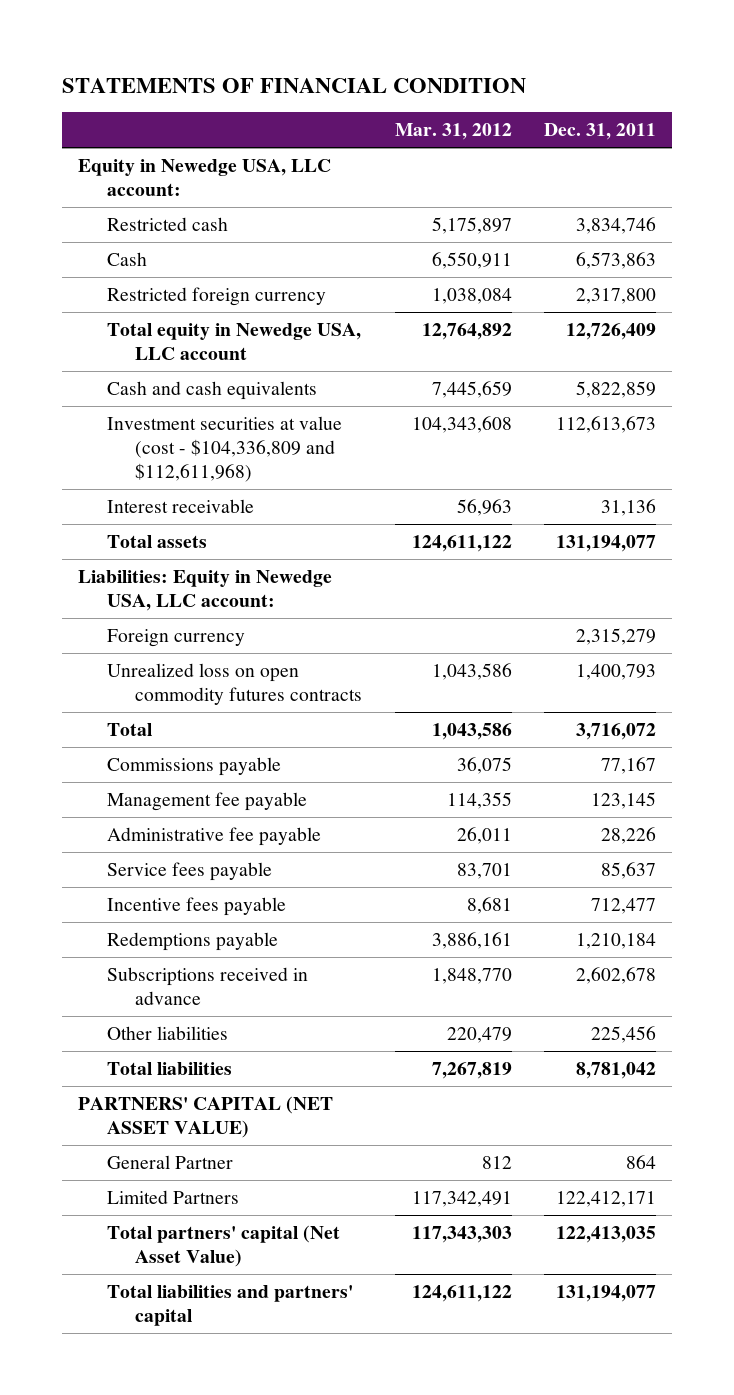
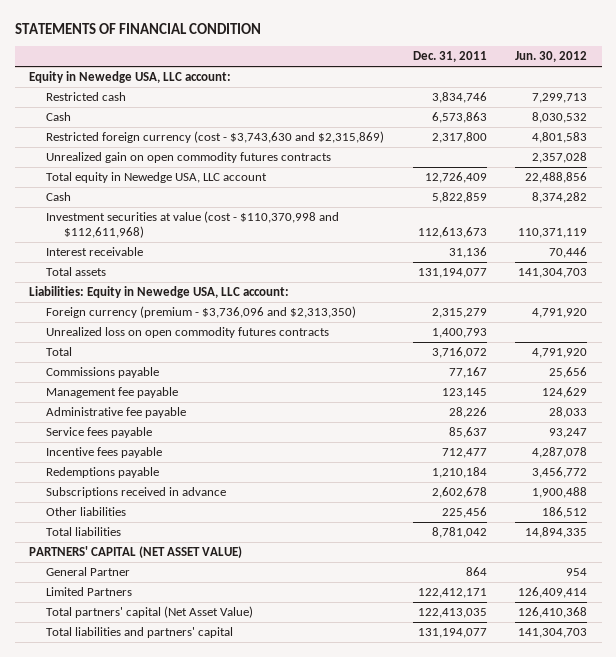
- | Mar. 31, 2012 | Dec. 31, 2011
+ | Dec. 31, 2011 | Jun. 30, 2012
- Restricted foreign currency | 1,038,084 | 2,317,800
+ Restricted foreign currency (cost - $3,743,630 and $2,315,869) | 2,317,800 | 4,801,583
+ Unrealized gain on open commodity futures contracts | | 2,357,028
- Cash and cash equivalents | 7,445,659 | 5,822,859
- Investment securities at value (cost - $104,336,809 and $112,611,968) | 104,343,608 | 112,613,673
+ Cash | 5,822,859 | 8,374,282
+ Investment securities at value (cost - $110,370,998 and $112,611,968) | 112,613,673 | 110,371,119
- Foreign currency | | 2,315,279
+ Foreign currency (premium - $3,736,096 and $2,313,350) | 2,315,279 | 4,791,920

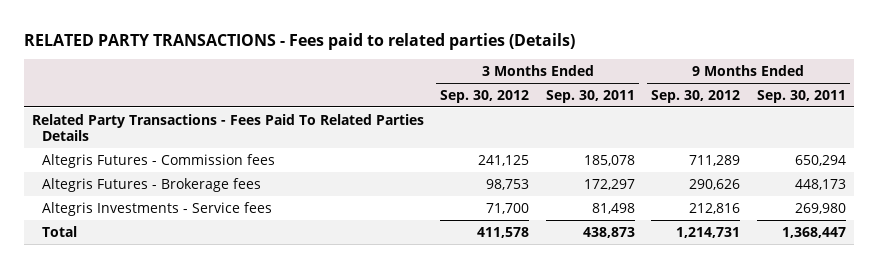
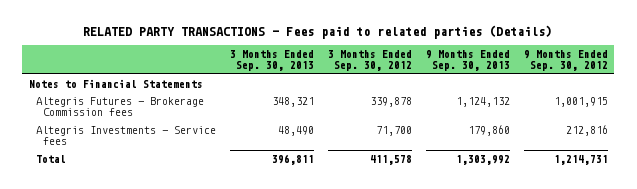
- | 3 Months Ended Sep. 30, 2012 | 3 Months Ended Sep. 30, 2011 | 9 Months Ended Sep. 30, 2012 | 9 Months Ended Sep. 30, 2011
+ | 3 Months Ended Sep. 30, 2013 | 3 Months Ended Sep. 30, 2012 | 9 Months Ended Sep. 30, 2013 | 9 Months Ended Sep. 30, 2012
- Related Party Transactions - Fees Paid To Related Parties Details
- Altegris Futures - Commission fees | 241,125 | 185,078 | 711,289 | 650,294
- Altegris Futures - Brokerage fees | 98,753 | 172,297 | 290,626 | 448,173
+ Notes to Financial Statements
+ Altegris Futures - Brokerage Commission fees | 348,321 | 339,878 | 1,124,132 | 1,001,915

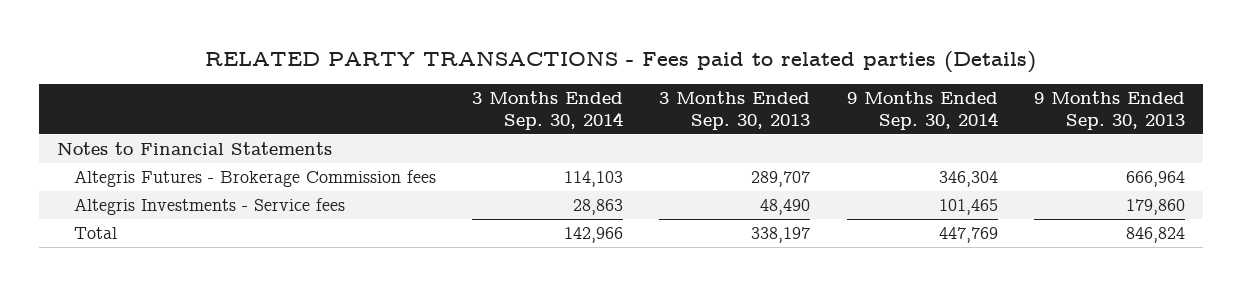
- | 3 Months Ended Sep. 30, 2013 | 3 Months Ended Sep. 30, 2012 | 9 Months Ended Sep. 30, 2013 | 9 Months Ended Sep. 30, 2012
+ | 3 Months Ended Sep. 30, 2014 | 3 Months Ended Sep. 30, 2013 | 9 Months Ended Sep. 30, 2014 | 9 Months Ended Sep. 30, 2013
- Altegris Futures - Brokerage Commission fees | 348,321 | 339,878 | 1,124,132 | 1,001,915
+ Altegris Futures - Brokerage Commission fees | 114,103 | 289,707 | 346,304 | 666,964
- Total | 396,811 | 411,578 | 1,303,992 | 1,214,731
+ Total | 142,966 | 338,197 | 447,769 | 846,824

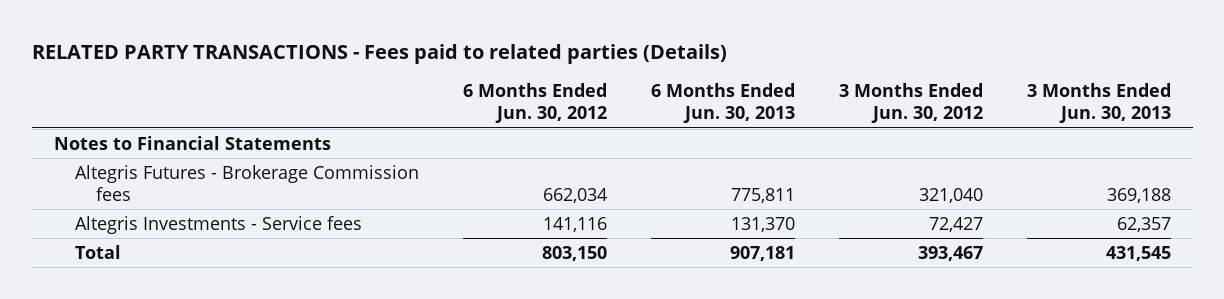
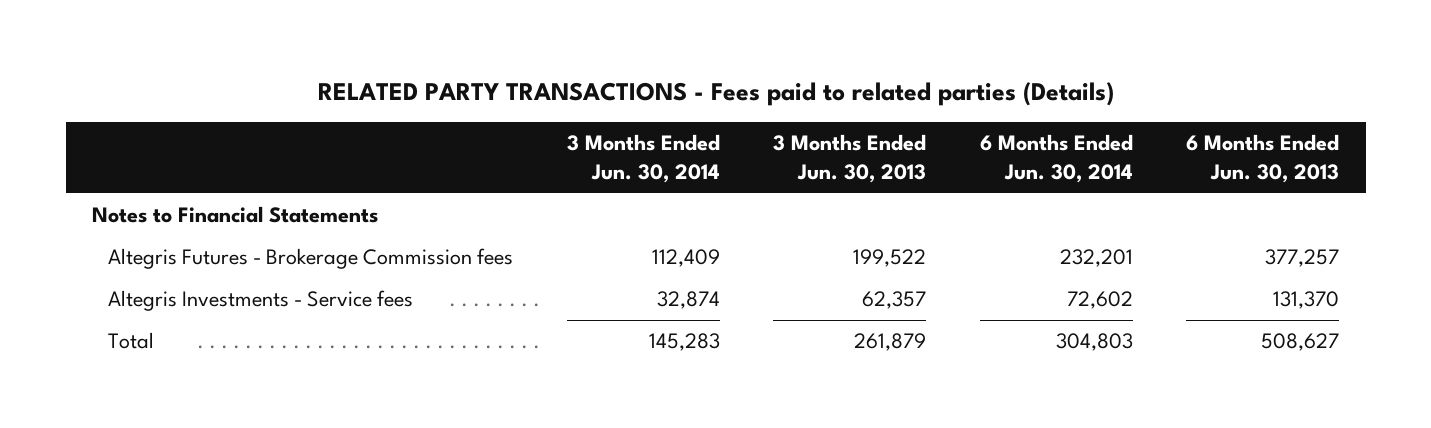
- | 6 Months Ended Jun. 30, 2012 | 6 Months Ended Jun. 30, 2013 | 3 Months Ended Jun. 30, 2012 | 3 Months Ended Jun. 30, 2013
+ | 3 Months Ended Jun. 30, 2014 | 3 Months Ended Jun. 30, 2013 | 6 Months Ended Jun. 30, 2014 | 6 Months Ended Jun. 30, 2013
- Altegris Futures - Brokerage Commission fees | 662,034 | 775,811 | 321,040 | 369,188
+ Altegris Futures - Brokerage Commission fees | 112,409 | 199,522 | 232,201 | 377,257
- Total | 803,150 | 907,181 | 393,467 | 431,545
+ Total | 145,283 | 261,879 | 304,803 | 508,627

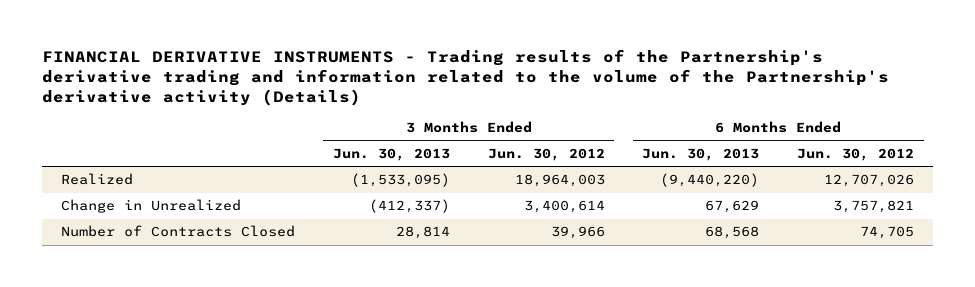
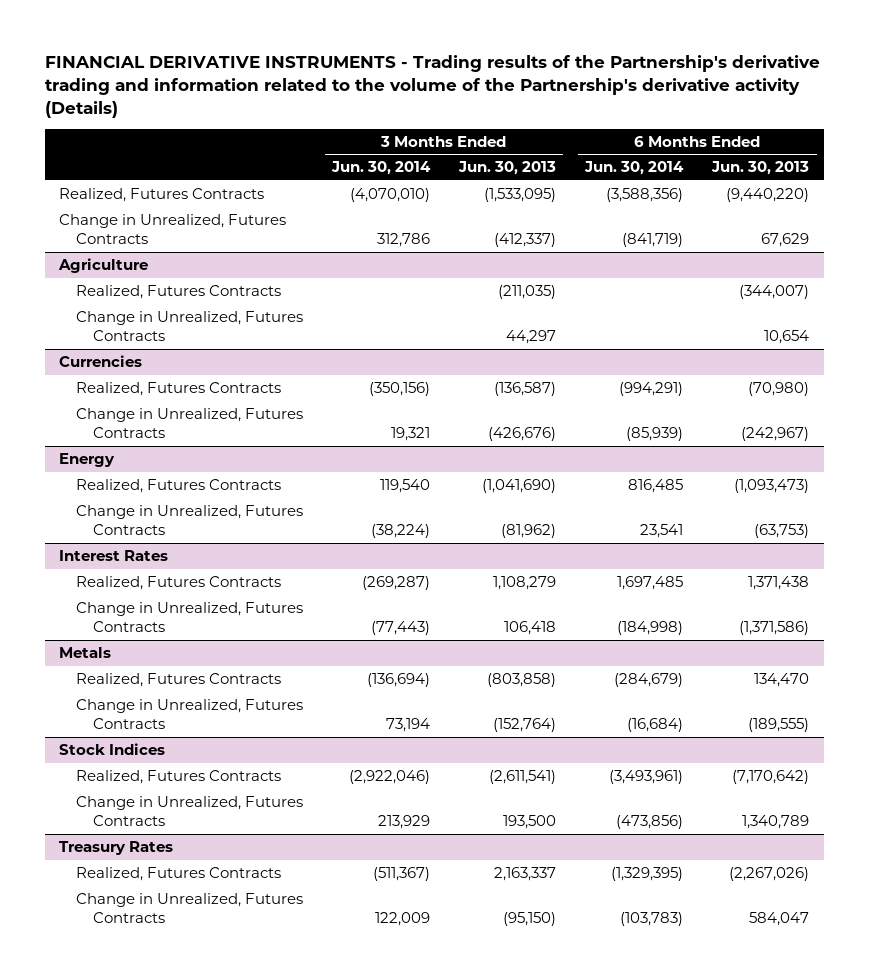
- | 3 Months Ended Jun. 30, 2013 | 3 Months Ended Jun. 30, 2012 | 6 Months Ended Jun. 30, 2013 | 6 Months Ended Jun. 30, 2012
+ | 3 Months Ended Jun. 30, 2014 | 3 Months Ended Jun. 30, 2013 | 6 Months Ended Jun. 30, 2014 | 6 Months Ended Jun. 30, 2013
- Realized | (1,533,095) | 18,964,003 | (9,440,220) | 12,707,026
- Change in Unrealized | (412,337) | 3,400,614 | 67,629 | 3,757,821
- Number of Contracts Closed | 28,814 | 39,966 | 68,568 | 74,705
+ Realized, Futures Contracts | (4,070,010) | (1,533,095) | (3,588,356) | (9,440,220)
+ Change in Unrealized, Futures Contracts | 312,786 | (412,337) | (841,719) | 67,629
+ Agriculture
+ Realized, Futures Contracts | | (211,035) | | (344,007)
+ Change in Unrealized, Futures Contracts | | 44,297 | | 10,654
+ Currencies
+ Realized, Futures Contracts | (350,156) | (136,587) | (994,291) | (70,980)
+ Change in Unrealized, Futures Contracts | 19,321 | (426,676) | (85,939) | (242,967)
+ Energy
+ Realized, Futures Contracts | 119,540 | (1,041,690) | 816,485 | (1,093,473)
+ Change in Unrealized, Futures Contracts | (38,224) | (81,962) | 23,541 | (63,753)
+ Interest Rates
+ Realized, Futures Contracts | (269,287) | 1,108,279 | 1,697,485 | 1,371,438
+ Change in Unrealized, Futures Contracts | (77,443) | 106,418 | (184,998) | (1,371,586)
+ Metals
+ Realized, Futures Contracts | (136,694) | (803,858) | (284,679) | 134,470
+ Change in Unrealized, Futures Contracts | 73,194 | (152,764) | (16,684) | (189,555)
+ Stock Indices
+ Realized, Futures Contracts | (2,922,046) | (2,611,541) | (3,493,961) | (7,170,642)
+ Change in Unrealized, Futures Contracts | 213,929 | 193,500 | (473,856) | 1,340,789
+ Treasury Rates
+ Realized, Futures Contracts | (511,367) | 2,163,337 | (1,329,395) | (2,267,026)
+ Change in Unrealized, Futures Contracts | 122,009 | (95,150) | (103,783) | 584,047

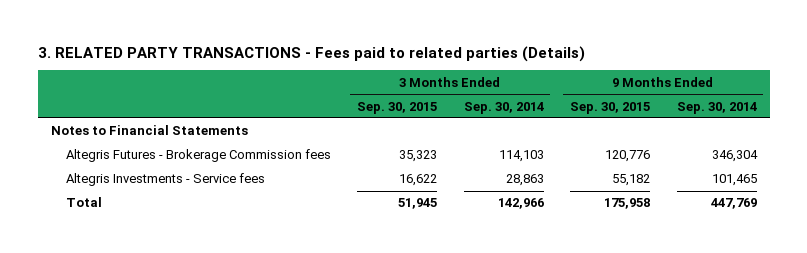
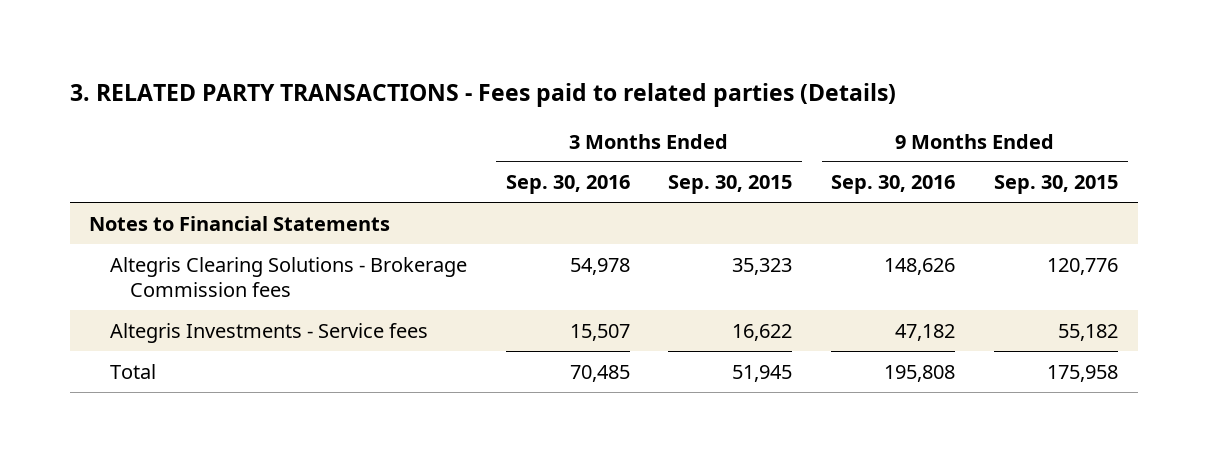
- | 3 Months Ended Sep. 30, 2015 | 3 Months Ended Sep. 30, 2014 | 9 Months Ended Sep. 30, 2015 | 9 Months Ended Sep. 30, 2014
+ | 3 Months Ended Sep. 30, 2016 | 3 Months Ended Sep. 30, 2015 | 9 Months Ended Sep. 30, 2016 | 9 Months Ended Sep. 30, 2015
- Altegris Futures - Brokerage Commission fees | 35,323 | 114,103 | 120,776 | 346,304
+ Altegris Clearing Solutions - Brokerage Commission fees | 54,978 | 35,323 | 148,626 | 120,776

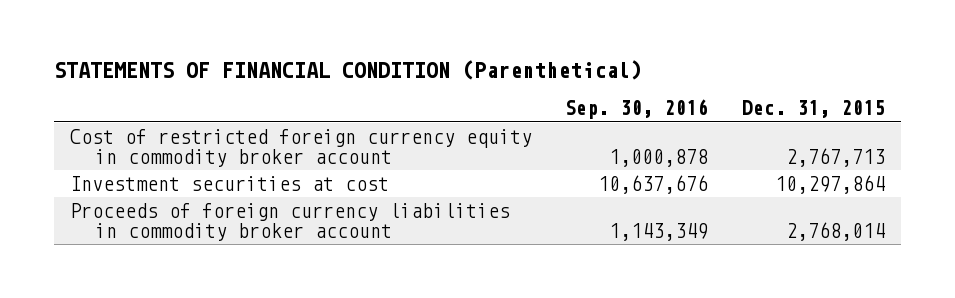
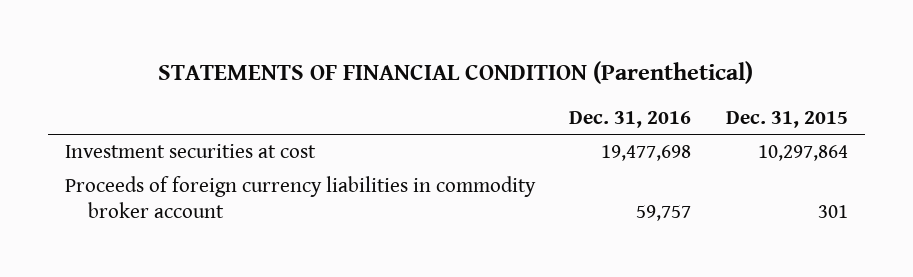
- | Sep. 30, 2016 | Dec. 31, 2015
+ | Dec. 31, 2016 | Dec. 31, 2015
- Cost of restricted foreign currency equity in commodity broker account | 1,000,878 | 2,767,713
- Proceeds of foreign currency liabilities in commodity broker account | 1,143,349 | 2,768,014
+ Proceeds of foreign currency liabilities in commodity broker account | 59,757 | 301

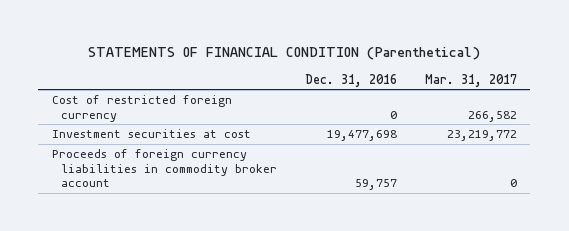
- | Dec. 31, 2016 | Dec. 31, 2015
+ | Dec. 31, 2016 | Mar. 31, 2017
+ Cost of restricted foreign currency | 0 | 266,582

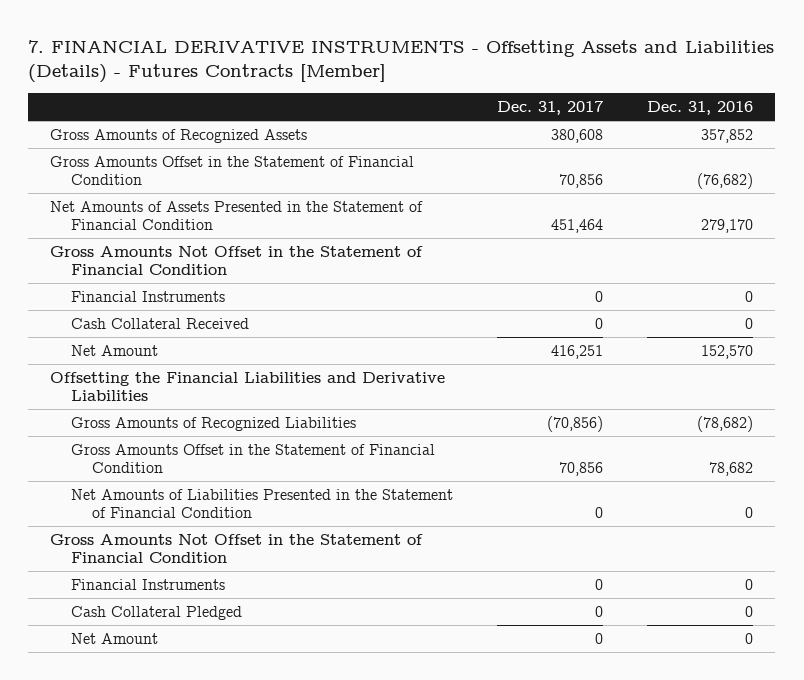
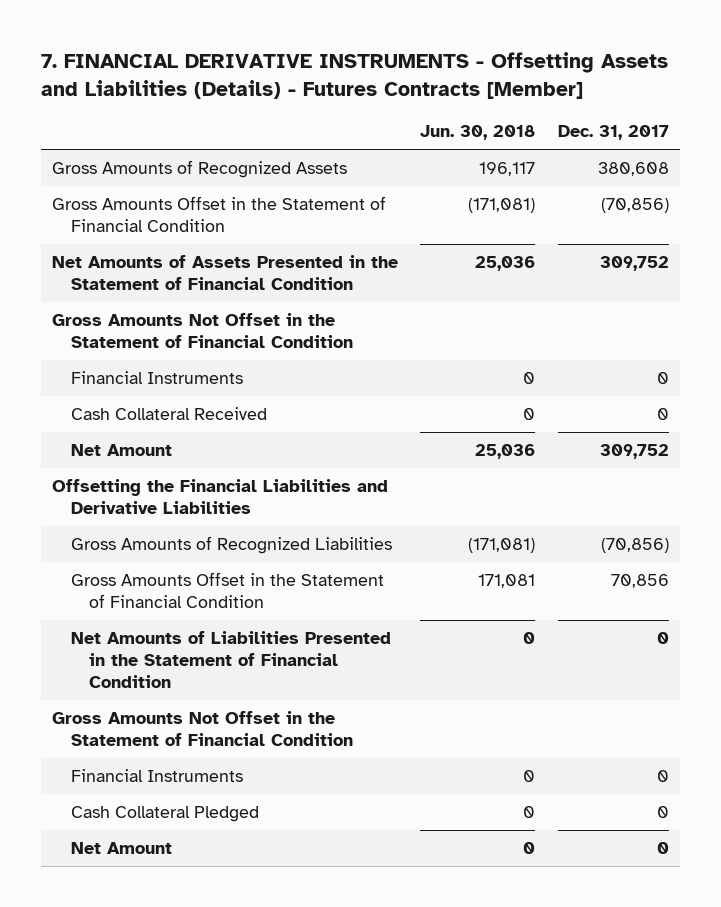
- | Dec. 31, 2017 | Dec. 31, 2016
+ | Jun. 30, 2018 | Dec. 31, 2017
- Gross Amounts Offset in the Statement of Financial Condition | 70,856 | (76,682)
- Net Amounts of Assets Presented in the Statement of Financial Condition | 451,464 | 279,170
+ Gross Amounts Offset in the Statement of Financial Condition | (171,081) | (70,856)
+ Net Amounts of Assets Presented in the Statement of Financial Condition | 25,036 | 309,752
- Net Amount | 416,251 | 152,570
+ Net Amount | 25,036 | 309,752

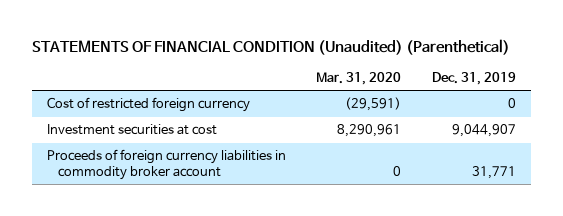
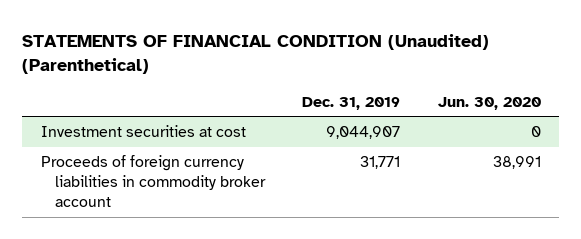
- | Mar. 31, 2020 | Dec. 31, 2019
+ | Dec. 31, 2019 | Jun. 30, 2020
- Cost of restricted foreign currency | (29,591) | 0

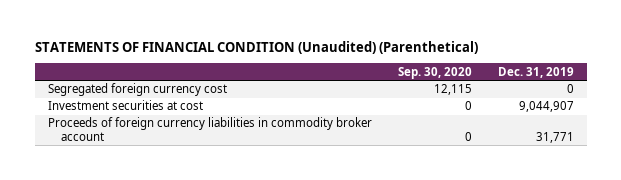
- | Dec. 31, 2019 | Jun. 30, 2020
+ | Sep. 30, 2020 | Dec. 31, 2019
+ Segregated foreign currency cost | 12,115 | 0

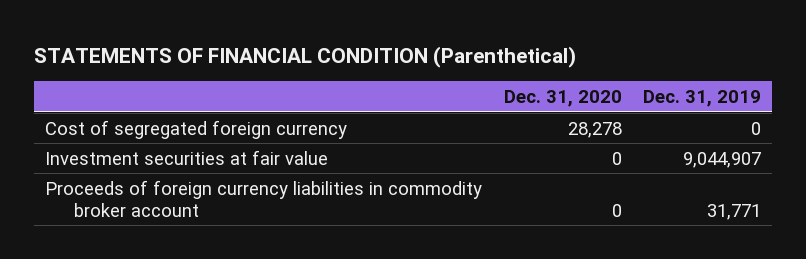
- STATEMENTS OF FINANCIAL CONDITION (Unaudited) (Parenthetical)
+ STATEMENTS OF FINANCIAL CONDITION (Parenthetical)
- | Sep. 30, 2020 | Dec. 31, 2019
+ | Dec. 31, 2020 | Dec. 31, 2019
- Segregated foreign currency cost | 12,115 | 0
- Investment securities at cost | 0 | 9,044,907
+ Cost of segregated foreign currency | 28,278 | 0
+ Investment securities at fair value | 0 | 9,044,907

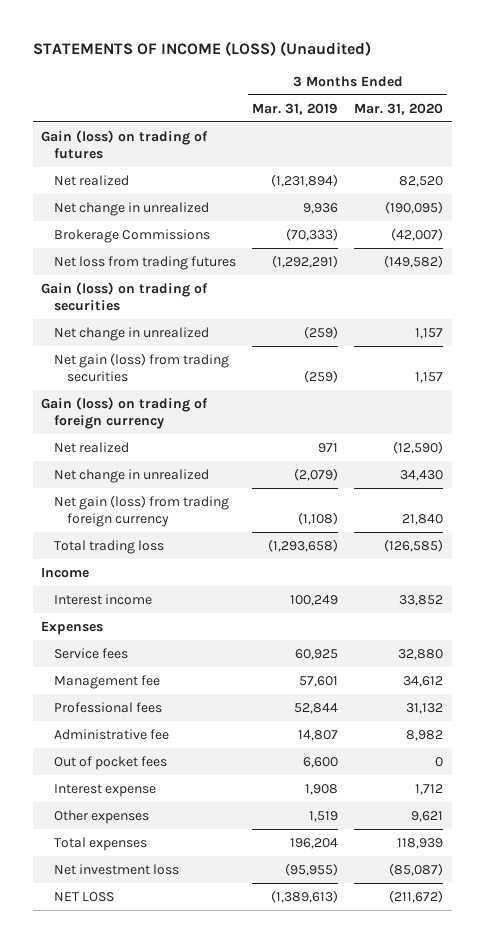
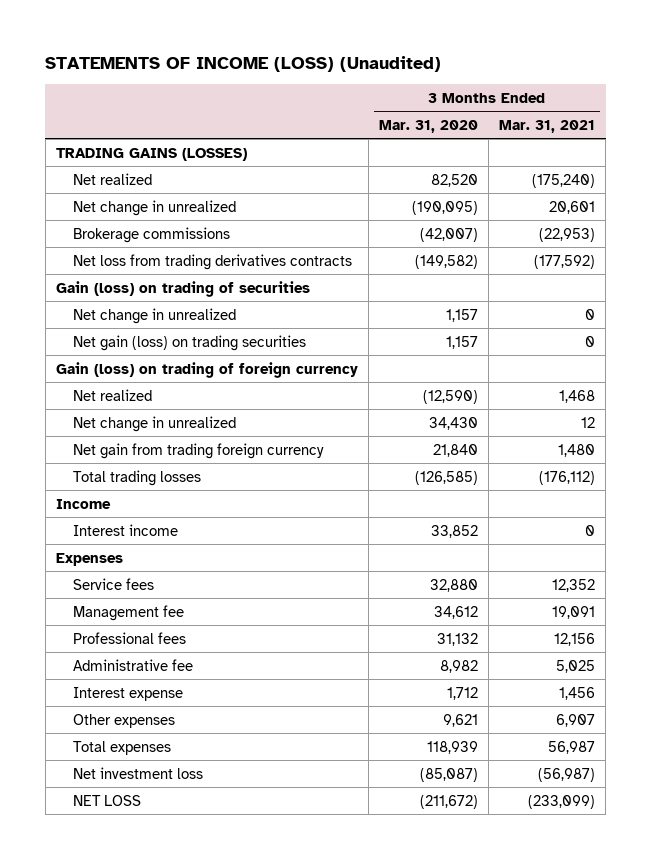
- | 3 Months Ended Mar. 31, 2019 | 3 Months Ended Mar. 31, 2020
+ | 3 Months Ended Mar. 31, 2020 | 3 Months Ended Mar. 31, 2021
- Gain (loss) on trading of futures
+ TRADING GAINS (LOSSES)
- Brokerage Commissions | (70,333) | (42,007)
- Net loss from trading futures | (1,292,291) | (149,582)
+ Brokerage commissions | (42,007) | (22,953)
+ Net loss from trading derivatives contracts | (149,582) | (177,592)
- Net gain (loss) from trading securities | (259) | 1,157
+ Net gain (loss) on trading securities | 1,157 | 0
- Net gain (loss) from trading foreign currency | (1,108) | 21,840
- Total trading loss | (1,293,658) | (126,585)
+ Net gain from trading foreign currency | 21,840 | 1,480
+ Total trading losses | (126,585) | (176,112)
- Out of pocket fees | 6,600 | 0

